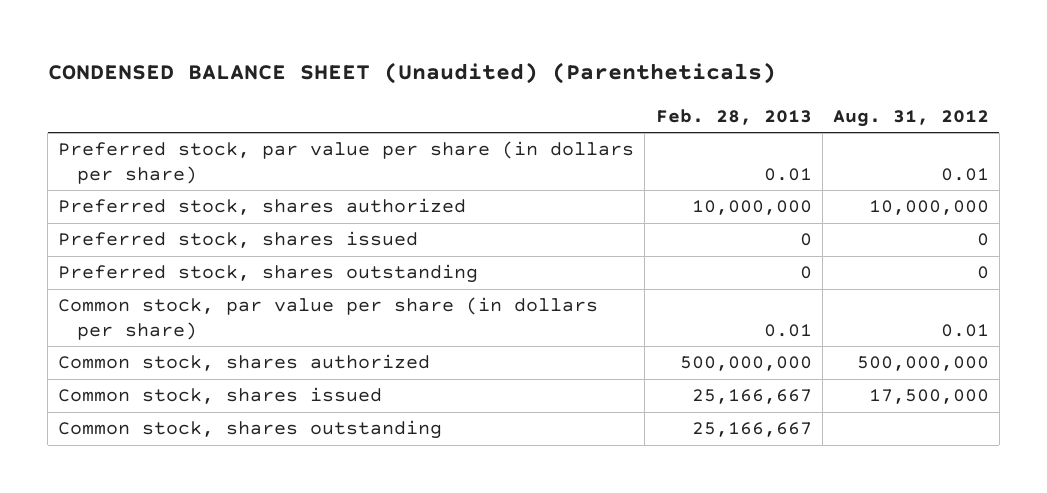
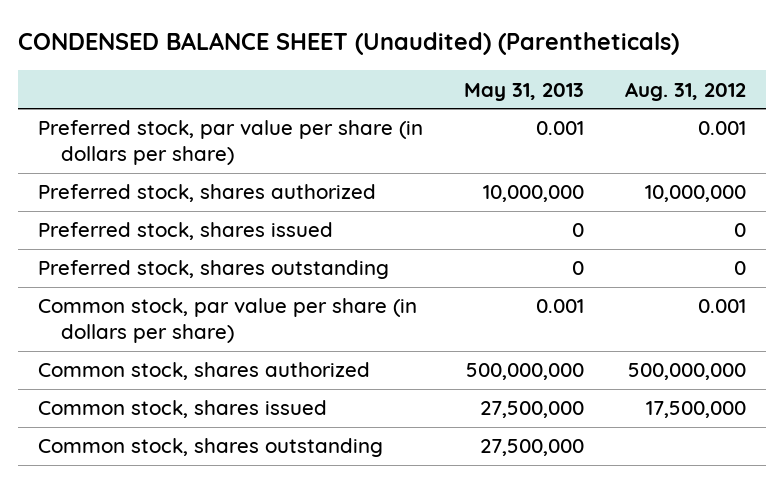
- | Feb. 28, 2013 | Aug. 31, 2012
+ | May 31, 2013 | Aug. 31, 2012
- Preferred stock, par value per share (in dollars per share) | 0.01 | 0.01
+ Preferred stock, par value per share (in dollars per share) | 0.001 | 0.001
- Common stock, par value per share (in dollars per share) | 0.01 | 0.01
+ Common stock, par value per share (in dollars per share) | 0.001 | 0.001

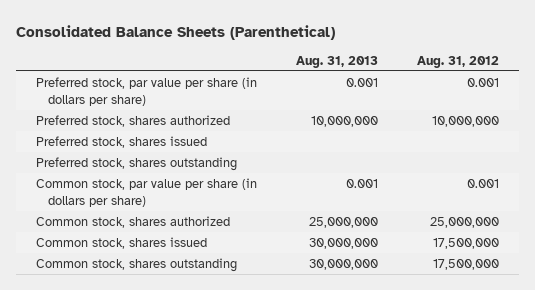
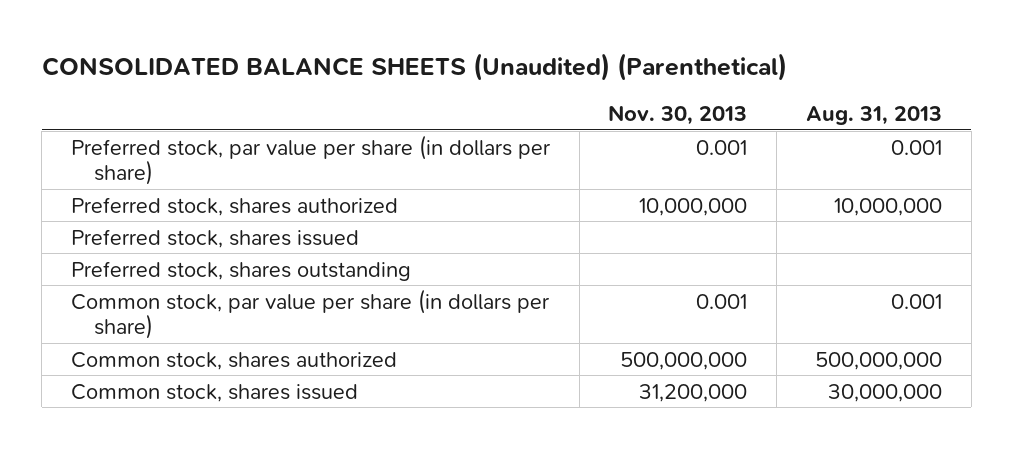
- Consolidated Balance Sheets (Parenthetical)
+ CONSOLIDATED BALANCE SHEETS (Unaudited) (Parenthetical)
- | Aug. 31, 2013 | Aug. 31, 2012
+ | Nov. 30, 2013 | Aug. 31, 2013
- Common stock, shares authorized | 25,000,000 | 25,000,000
+ Common stock, shares authorized | 500,000,000 | 500,000,000
- Common stock, shares outstanding | 30,000,000 | 17,500,000

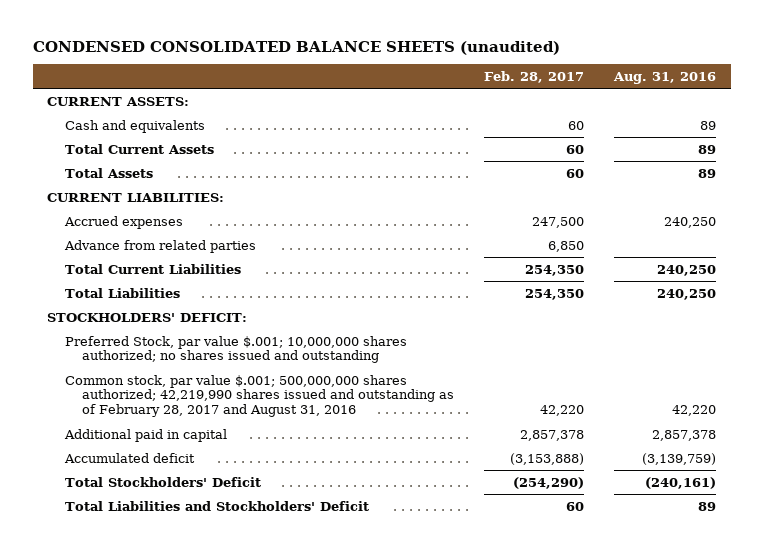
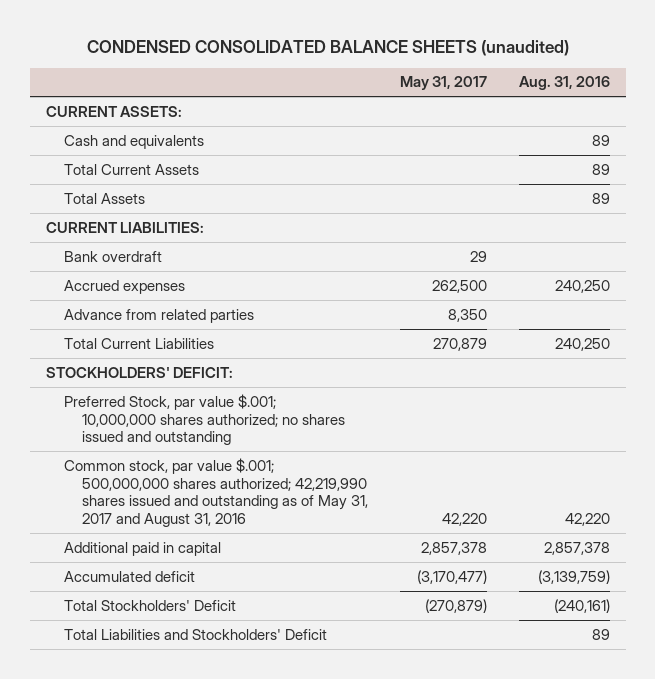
- | Feb. 28, 2017 | Aug. 31, 2016
+ | May 31, 2017 | Aug. 31, 2016
+ Bank overdraft | 29 |
- Total Liabilities | 254,350 | 240,250
- Common stock, par value $.001; 500,000,000 shares authorized; 42,219,990 shares issued and outstanding as of February 28, 2017 and August 31, 2016 | 42,220 | 42,220
+ Common stock, par value $.001; 500,000,000 shares authorized; 42,219,990 shares issued and outstanding as of May 31, 2017 and August 31, 2016 | 42,220 | 42,220

